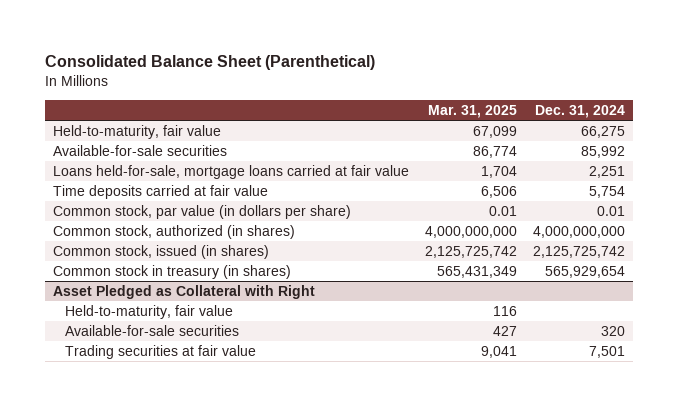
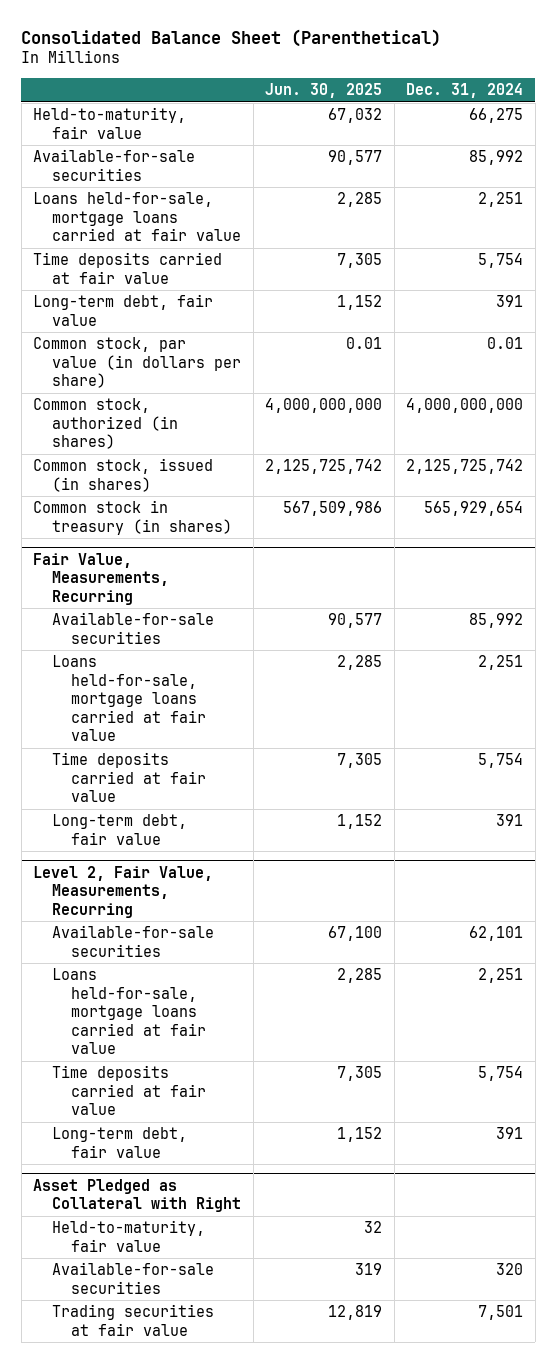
- | Mar. 31, 2025 | Dec. 31, 2024
+ | Jun. 30, 2025 | Dec. 31, 2024
+ Long-term debt, fair value | 1,152 | 391
+ Fair Value, Measurements, Recurring
+ Available-for-sale securities | 90,577 | 85,992
+ Loans held-for-sale, mortgage loans carried at fair value | 2,285 | 2,251
+ Time deposits carried at fair value | 7,305 | 5,754
+ Long-term debt, fair value | 1,152 | 391
+ Level 2, Fair Value, Measurements, Recurring
+ Available-for-sale securities | 67,100 | 62,101
+ Loans held-for-sale, mortgage loans carried at fair value | 2,285 | 2,251
+ Time deposits carried at fair value | 7,305 | 5,754
+ Long-term debt, fair value | 1,152 | 391

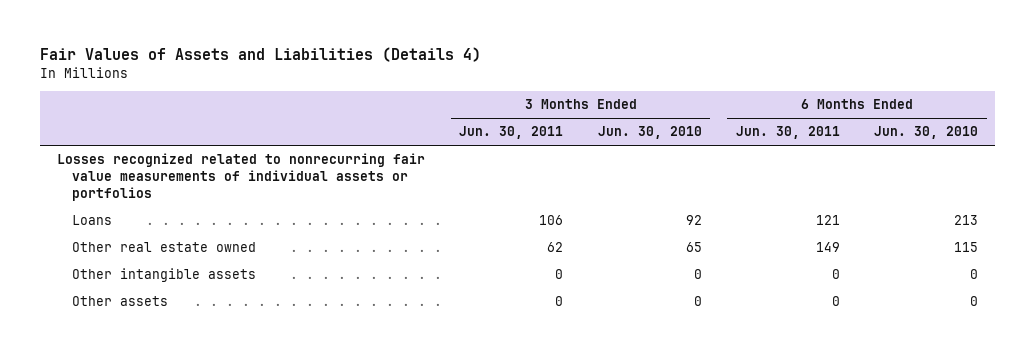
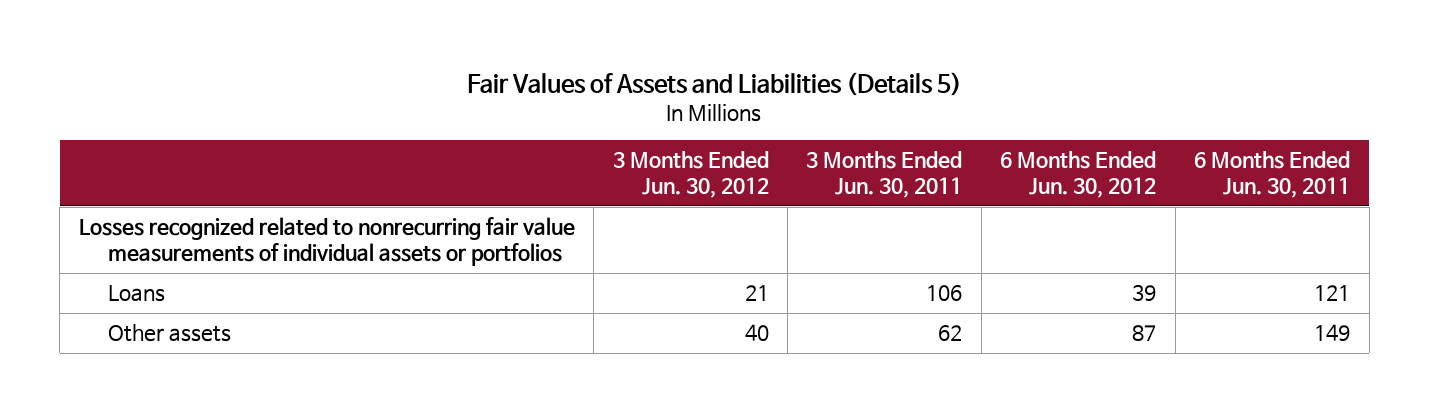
- Fair Values of Assets and Liabilities (Details 4)
+ Fair Values of Assets and Liabilities (Details 5)
- | 3 Months Ended Jun. 30, 2011 | 3 Months Ended Jun. 30, 2010 | 6 Months Ended Jun. 30, 2011 | 6 Months Ended Jun. 30, 2010
+ | 3 Months Ended Jun. 30, 2012 | 3 Months Ended Jun. 30, 2011 | 6 Months Ended Jun. 30, 2012 | 6 Months Ended Jun. 30, 2011
- Other real estate owned | 62 | 65 | 149 | 115
- Other intangible assets | 0 | 0 | 0 | 0
- Other assets | 0 | 0 | 0 | 0
+ Other assets | 40 | 62 | 87 | 149

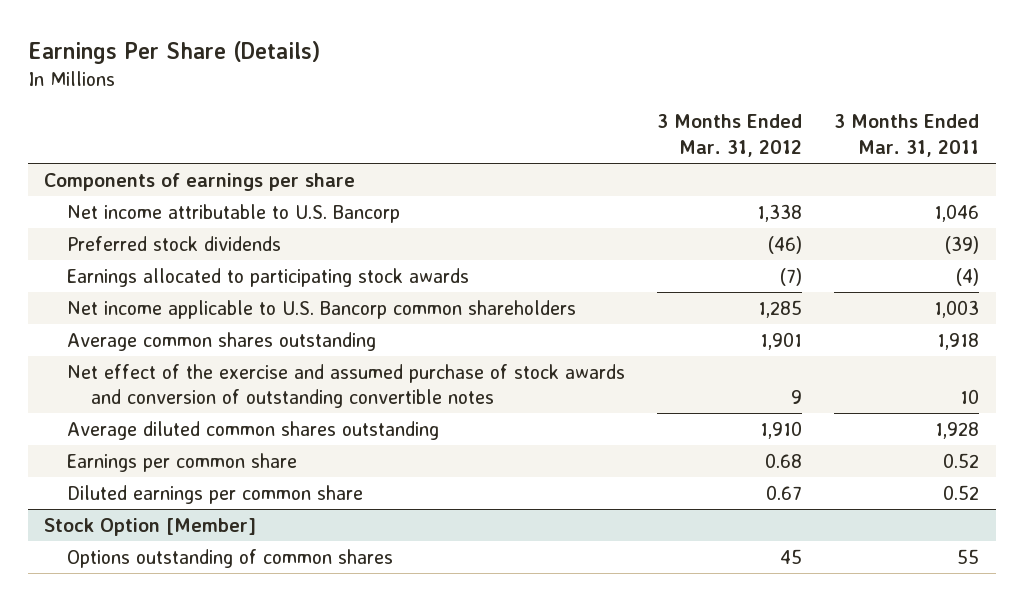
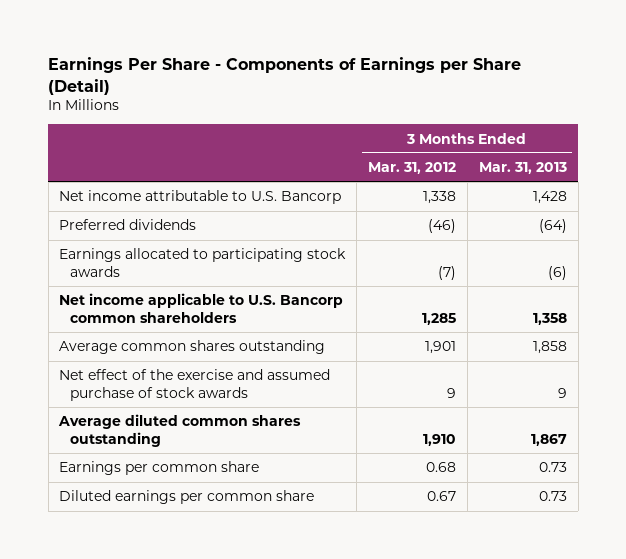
- Earnings Per Share (Details)
+ Earnings Per Share - Components of Earnings per Share (Detail)
- | 3 Months Ended Mar. 31, 2012 | 3 Months Ended Mar. 31, 2011
+ | 3 Months Ended Mar. 31, 2012 | 3 Months Ended Mar. 31, 2013
- Components of earnings per share
- Preferred stock dividends | (46) | (39)
+ Preferred dividends | (46) | (64)
- Net effect of the exercise and assumed purchase of stock awards and conversion of outstanding convertible notes | 9 | 10
+ Net effect of the exercise and assumed purchase of stock awards | 9 | 9
- Stock Option [Member]
- Options outstanding of common shares | 45 | 55

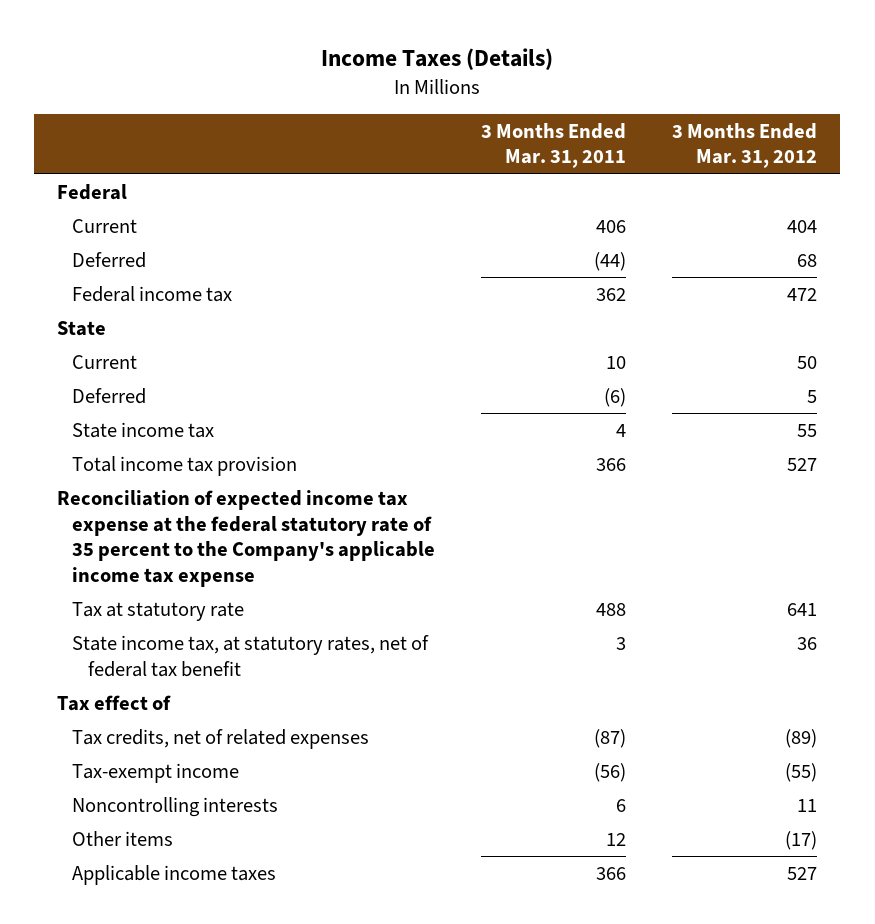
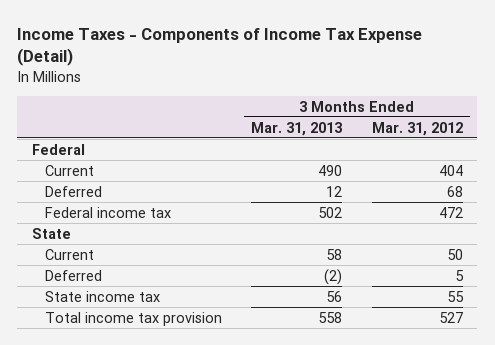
- Income Taxes (Details)
+ Income Taxes - Components of Income Tax Expense (Detail)
- | 3 Months Ended Mar. 31, 2011 | 3 Months Ended Mar. 31, 2012
+ | 3 Months Ended Mar. 31, 2013 | 3 Months Ended Mar. 31, 2012
- Reconciliation of expected income tax expense at the federal statutory rate of 35 percent to the Company's applicable income tax expense
- Tax at statutory rate | 488 | 641
- State income tax, at statutory rates, net of federal tax benefit | 3 | 36
- Tax effect of
- Tax credits, net of related expenses | (87) | (89)
- Tax-exempt income | (56) | (55)
- Noncontrolling interests | 6 | 11
- Other items | 12 | (17)
- Applicable income taxes | 366 | 527

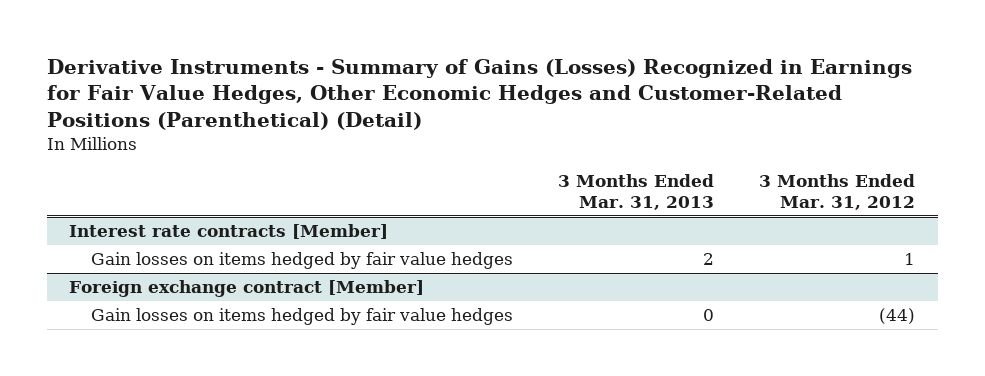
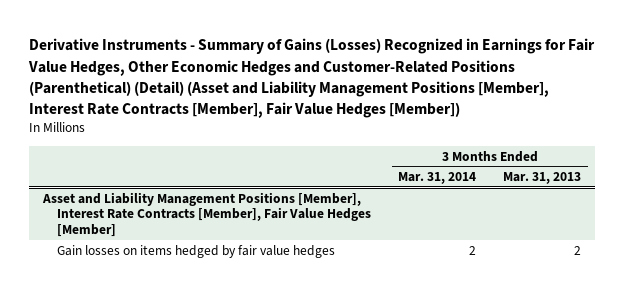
- Derivative Instruments - Summary of Gains (Losses) Recognized in Earnings for Fair Value Hedges, Other Economic Hedges and Customer-Related Positions (Parenthetical) (Detail)
+ Derivative Instruments - Summary of Gains (Losses) Recognized in Earnings for Fair Value Hedges, Other Economic Hedges and Customer-Related Positions (Parenthetical) (Detail) (Asset and Liability Management Positions [Member], Interest Rate Contracts [Member], Fair Value Hedges [Member])
- | 3 Months Ended Mar. 31, 2013 | 3 Months Ended Mar. 31, 2012
+ | 3 Months Ended Mar. 31, 2014 | 3 Months Ended Mar. 31, 2013
- Interest rate contracts [Member]
+ Asset and Liability Management Positions [Member], Interest Rate Contracts [Member], Fair Value Hedges [Member]
- Foreign exchange contract [Member]
- Gain losses on items hedged by fair value hedges | 0 | (44)

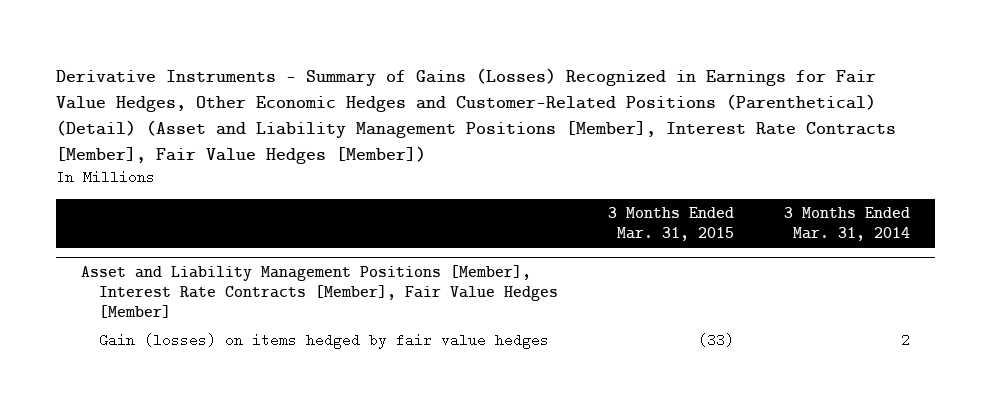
- | 3 Months Ended Mar. 31, 2014 | 3 Months Ended Mar. 31, 2013
+ | 3 Months Ended Mar. 31, 2015 | 3 Months Ended Mar. 31, 2014
@ Asset and Liability Management Positions [Member], Interest Rate Contracts [Member], Fair Value Hedges [Member]
- Gain losses on items hedged by fair value hedges | 2 | 2
+ Gain (losses) on items hedged by fair value hedges | (33) | 2

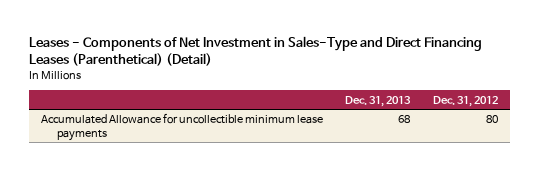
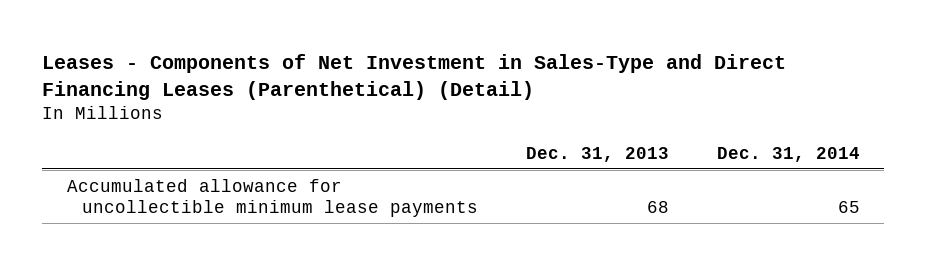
- | Dec. 31, 2013 | Dec. 31, 2012
+ | Dec. 31, 2013 | Dec. 31, 2014
- Accumulated Allowance for uncollectible minimum lease payments | 68 | 80
+ Accumulated allowance for uncollectible minimum lease payments | 68 | 65

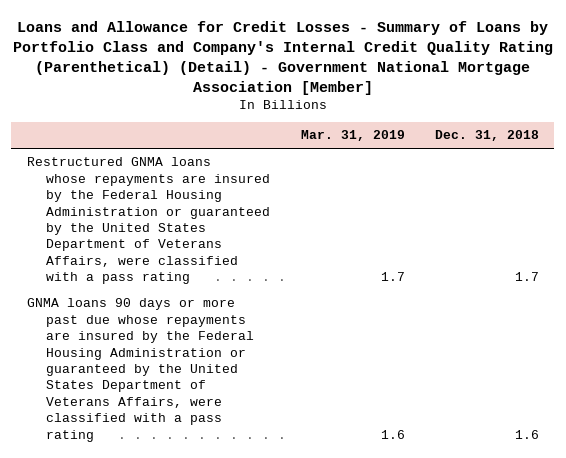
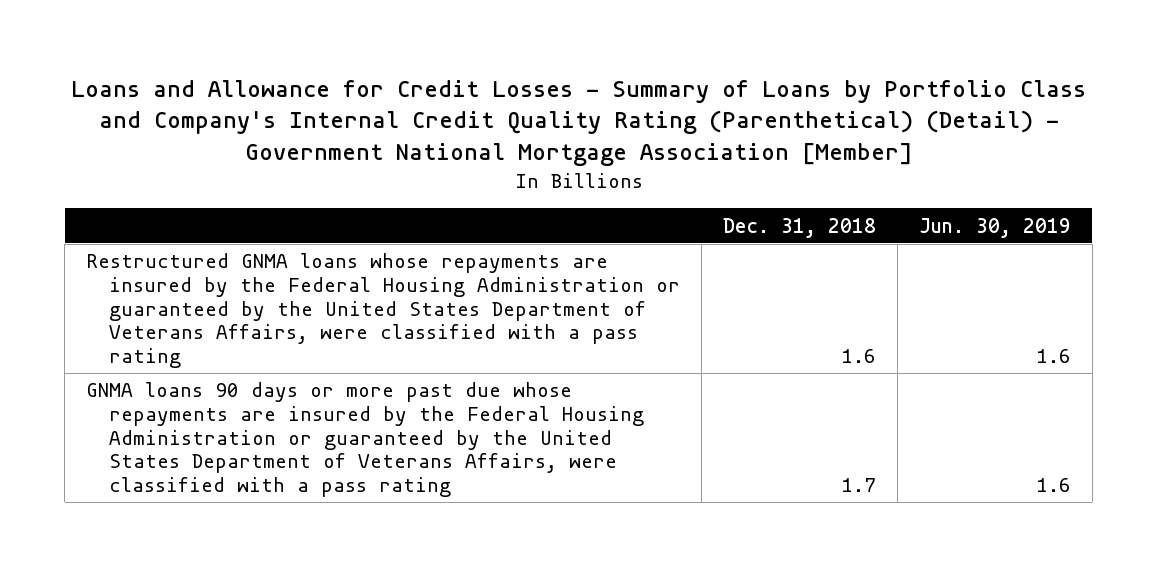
- | Mar. 31, 2019 | Dec. 31, 2018
+ | Dec. 31, 2018 | Jun. 30, 2019
- Restructured GNMA loans whose repayments are insured by the Federal Housing Administration or guaranteed by the United States Department of Veterans Affairs, were classified with a pass rating | 1.7 | 1.7
- GNMA loans 90 days or more past due whose repayments are insured by the Federal Housing Administration or guaranteed by the United States Department of Veterans Affairs, were classified with a pass rating | 1.6 | 1.6
+ Restructured GNMA loans whose repayments are insured by the Federal Housing Administration or guaranteed by the United States Department of Veterans Affairs, were classified with a pass rating | 1.6 | 1.6
+ GNMA loans 90 days or more past due whose repayments are insured by the Federal Housing Administration or guaranteed by the United States Department of Veterans Affairs, were classified with a pass rating | 1.7 | 1.6

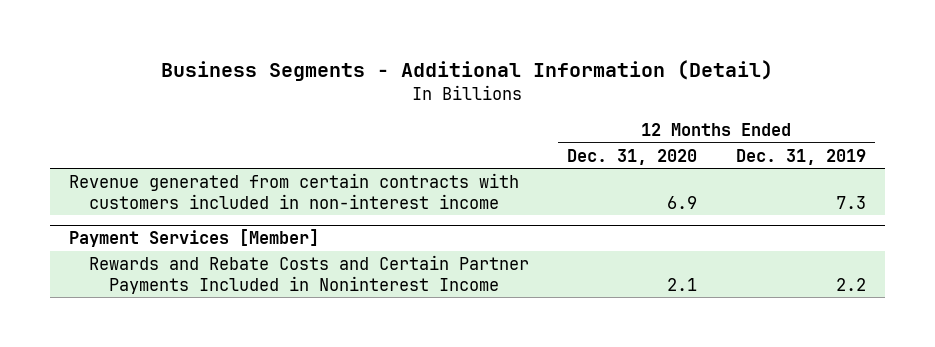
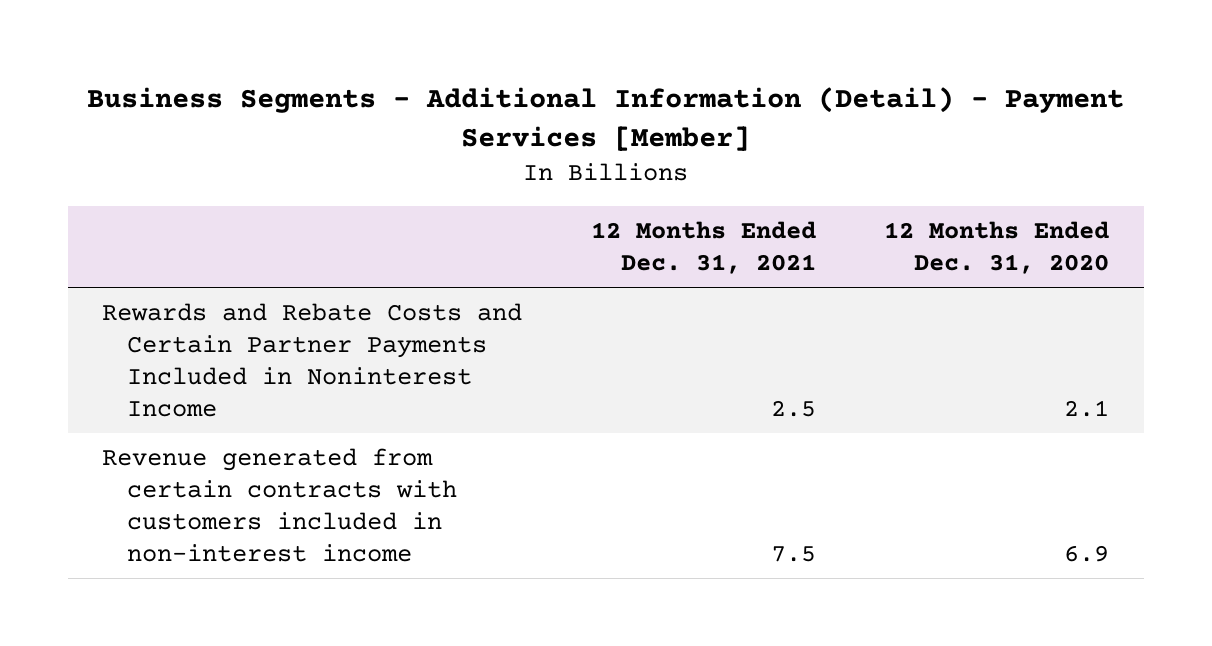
- Business Segments - Additional Information (Detail)
+ Business Segments - Additional Information (Detail) - Payment Services [Member]
- | 12 Months Ended Dec. 31, 2020 | 12 Months Ended Dec. 31, 2019
+ | 12 Months Ended Dec. 31, 2021 | 12 Months Ended Dec. 31, 2020
- Payment Services [Member]
moved down: Revenue generated from certain contracts with customers included in non-interest income | 7.5 | 6.9

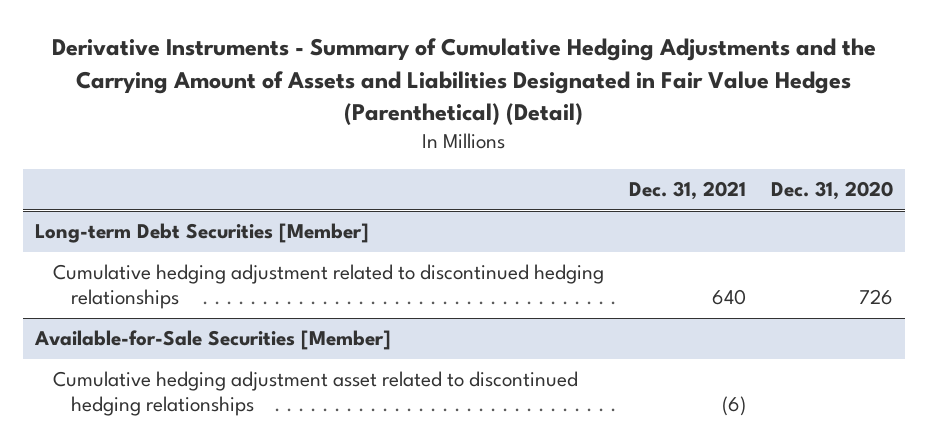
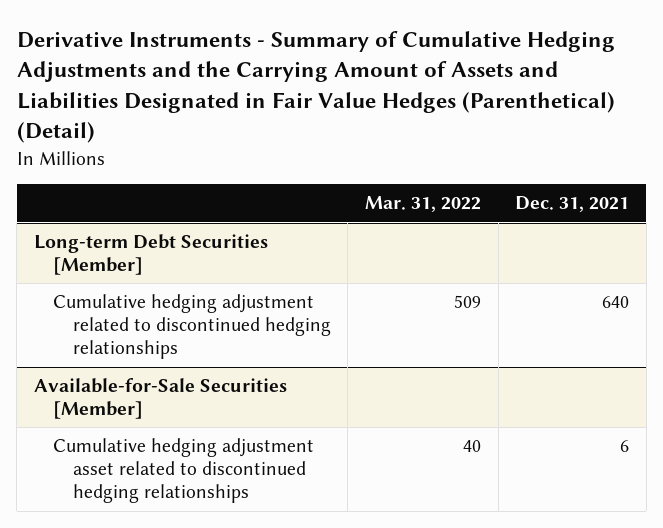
- | Dec. 31, 2021 | Dec. 31, 2020
+ | Mar. 31, 2022 | Dec. 31, 2021
@ Available-for-Sale Securities [Member]
- Cumulative hedging adjustment asset related to discontinued hedging relationships | (6) |
+ Cumulative hedging adjustment asset related to discontinued hedging relationships | 40 | 6

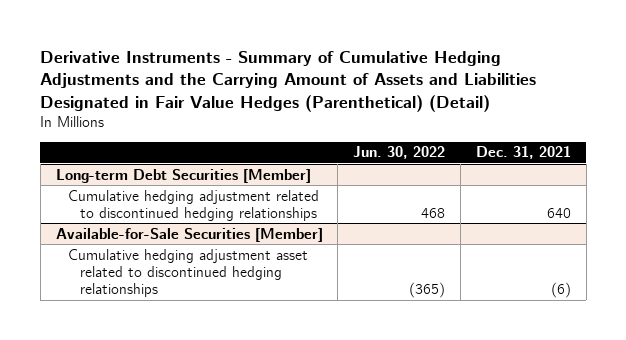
- | Mar. 31, 2022 | Dec. 31, 2021
+ | Jun. 30, 2022 | Dec. 31, 2021
@ Available-for-Sale Securities [Member]
- Cumulative hedging adjustment asset related to discontinued hedging relationships | 40 | 6
+ Cumulative hedging adjustment asset related to discontinued hedging relationships | (365) | (6)

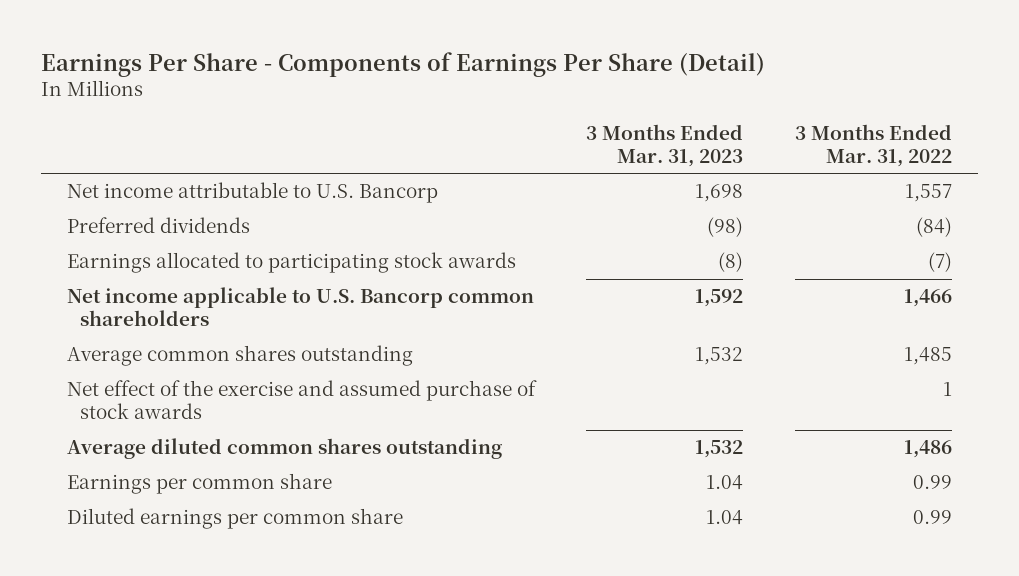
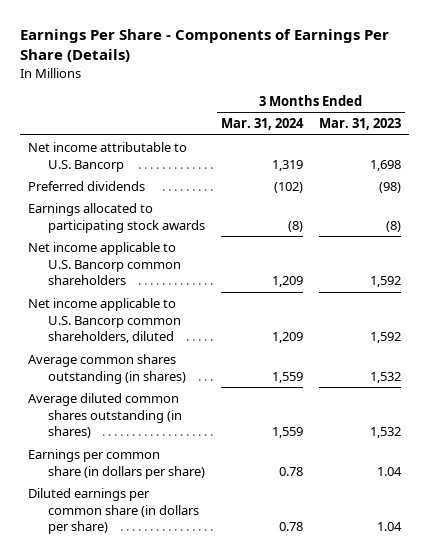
- Earnings Per Share - Components of Earnings Per Share (Detail)
+ Earnings Per Share - Components of Earnings Per Share (Details)
- | 3 Months Ended Mar. 31, 2023 | 3 Months Ended Mar. 31, 2022
+ | 3 Months Ended Mar. 31, 2024 | 3 Months Ended Mar. 31, 2023
- Average common shares outstanding | 1,532 | 1,485
- Net effect of the exercise and assumed purchase of stock awards | | 1
- Average diluted common shares outstanding | 1,532 | 1,486
- Earnings per common share | 1.04 | 0.99
- Diluted earnings per common share | 1.04 | 0.99
+ Net income applicable to U.S. Bancorp common shareholders, diluted | 1,209 | 1,592
+ Average common shares outstanding (in shares) | 1,559 | 1,532
+ Average diluted common shares outstanding (in shares) | 1,559 | 1,532
+ Earnings per common share (in dollars per share) | 0.78 | 1.04
+ Diluted earnings per common share (in dollars per share) | 0.78 | 1.04

